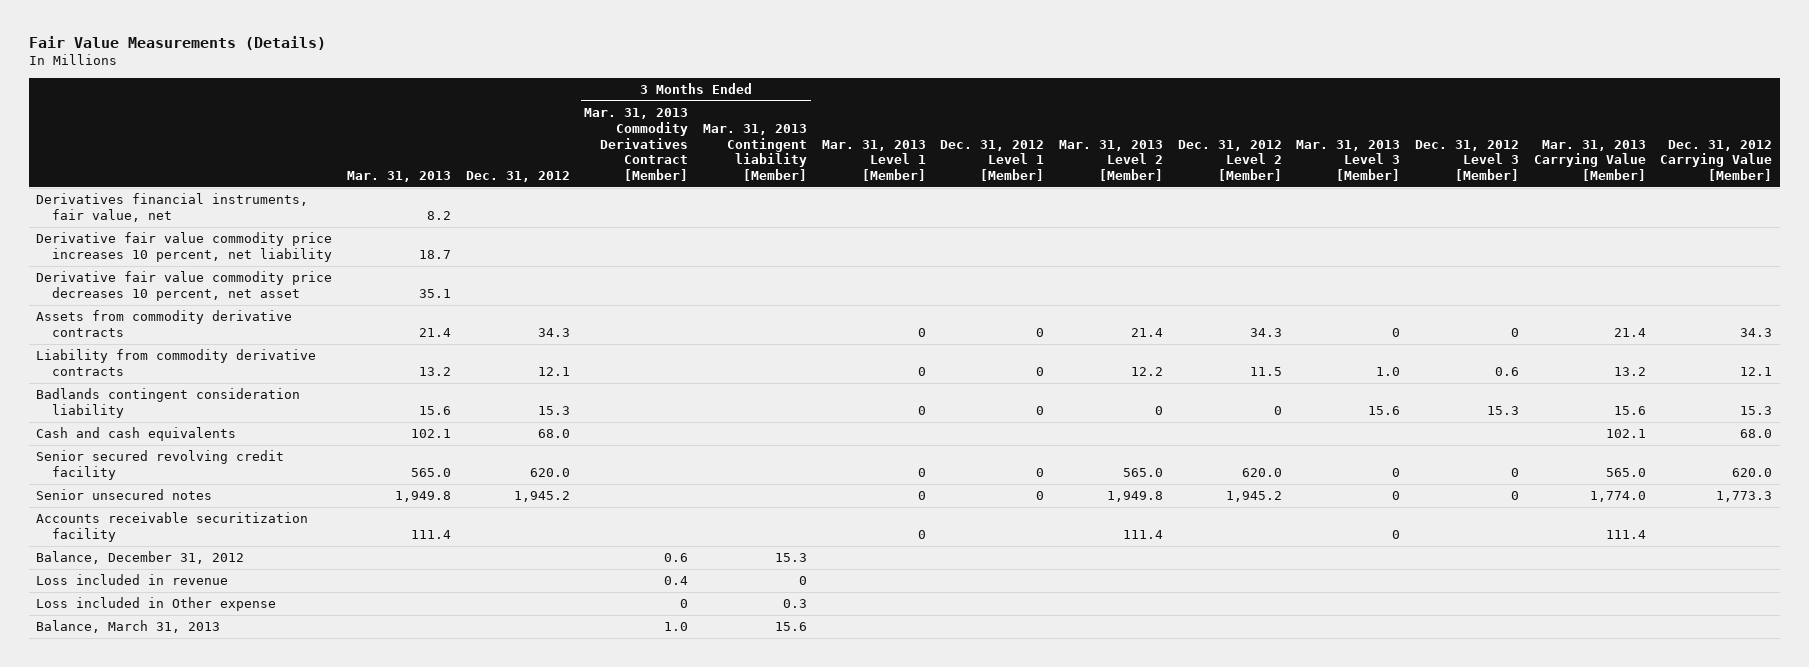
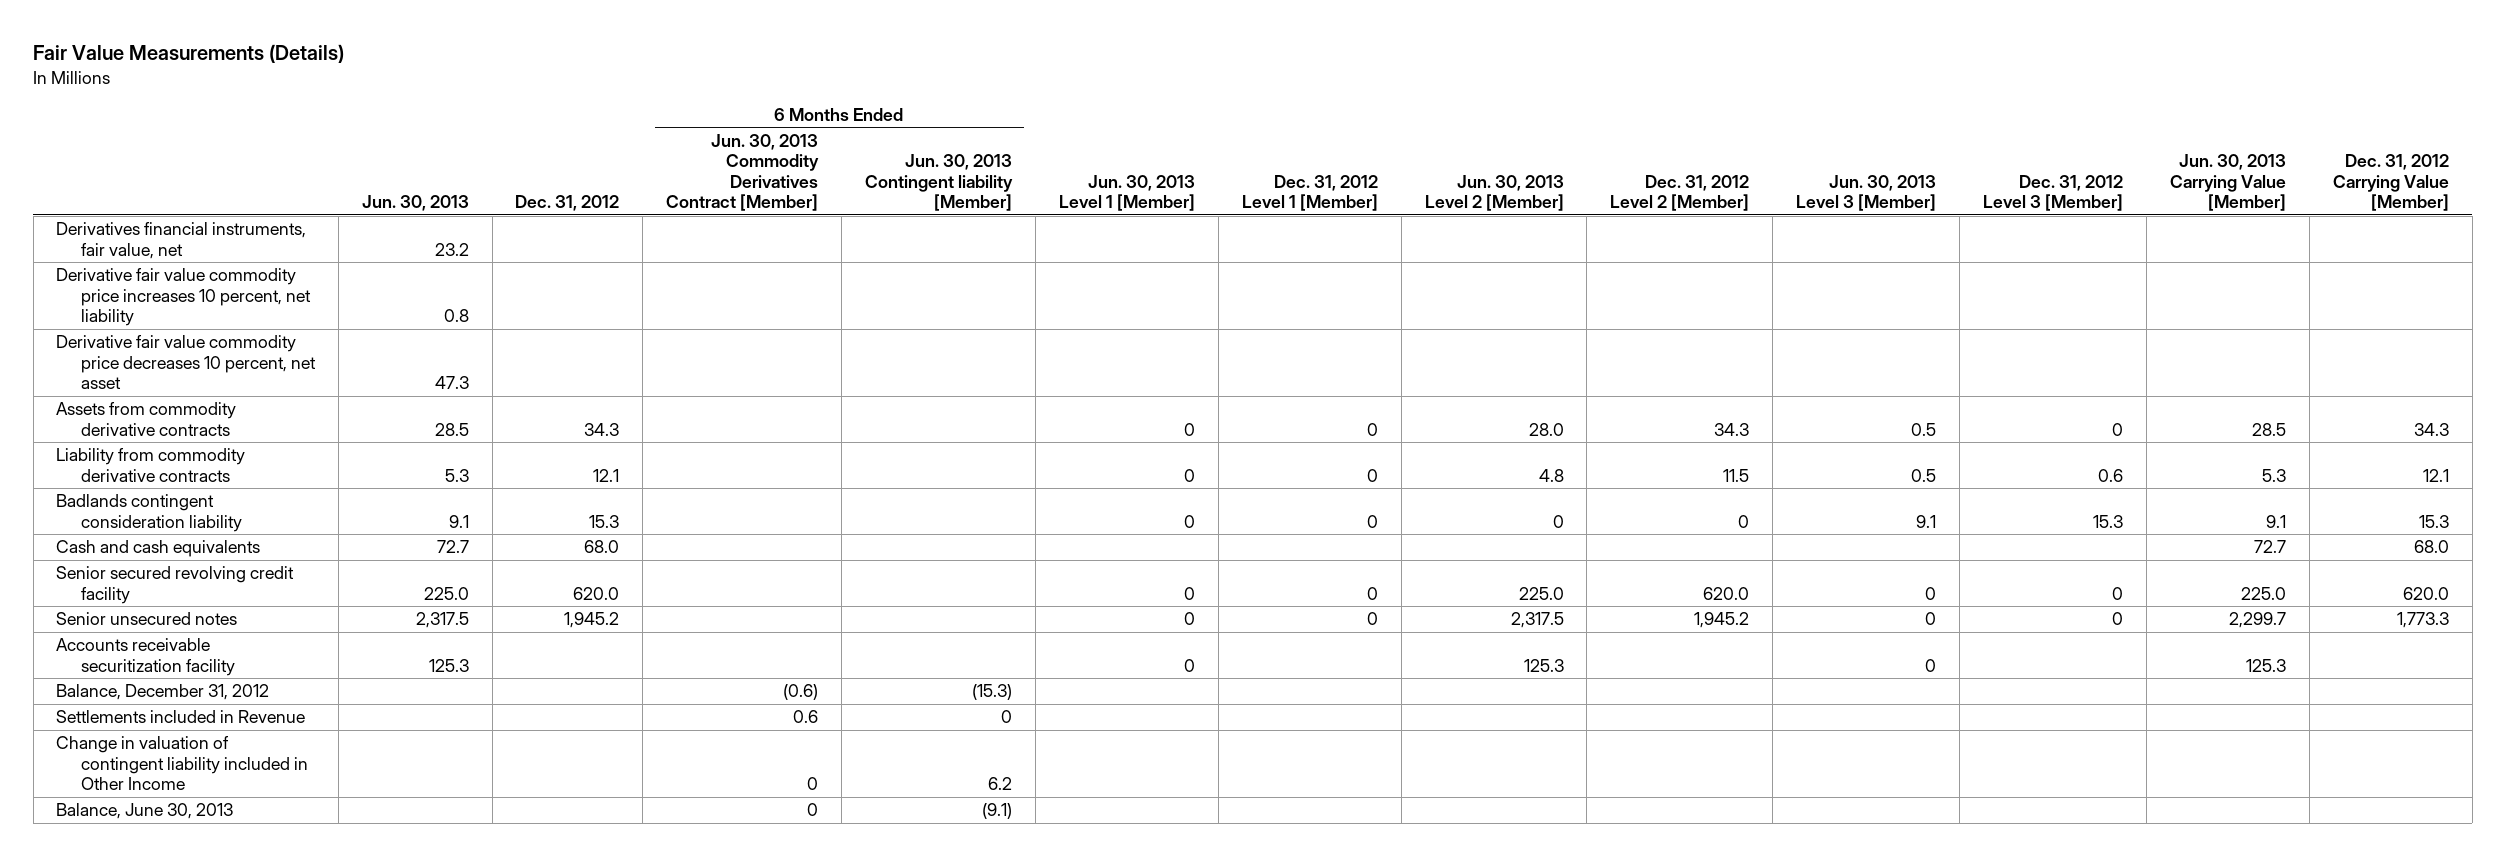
- | Mar. 31, 2013 | Dec. 31, 2012 | 3 Months Ended Mar. 31, 2013 Commodity Derivatives Contract [Member] | 3 Months Ended Mar. 31, 2013 Contingent liability [Member] | Mar. 31, 2013 Level 1 [Member] | Dec. 31, 2012 Level 1 [Member] | Mar. 31, 2013 Level 2 [Member] | Dec. 31, 2012 Level 2 [Member] | Mar. 31, 2013 Level 3 [Member] | Dec. 31, 2012 Level 3 [Member] | Mar. 31, 2013 Carrying Value [Member] | Dec. 31, 2012 Carrying Value [Member]
+ | Jun. 30, 2013 | Dec. 31, 2012 | 6 Months Ended Jun. 30, 2013 Commodity Derivatives Contract [Member] | 6 Months Ended Jun. 30, 2013 Contingent liability [Member] | Jun. 30, 2013 Level 1 [Member] | Dec. 31, 2012 Level 1 [Member] | Jun. 30, 2013 Level 2 [Member] | Dec. 31, 2012 Level 2 [Member] | Jun. 30, 2013 Level 3 [Member] | Dec. 31, 2012 Level 3 [Member] | Jun. 30, 2013 Carrying Value [Member] | Dec. 31, 2012 Carrying Value [Member]
- Loss included in revenue | | | 0.4 | 0 | | | | | | | |
- Loss included in Other expense | | | 0 | 0.3 | | | | | | | |
- Balance, March 31, 2013 | | | 1.0 | 15.6 | | | | | | | |
+ Settlements included in Revenue | | | 0.6 | 0 | | | | | | | |
+ Change in valuation of contingent liability included in Other Income | | | 0 | 6.2 | | | | | | | |
+ Balance, June 30, 2013 | | | 0 | (9.1) | | | | | | | |

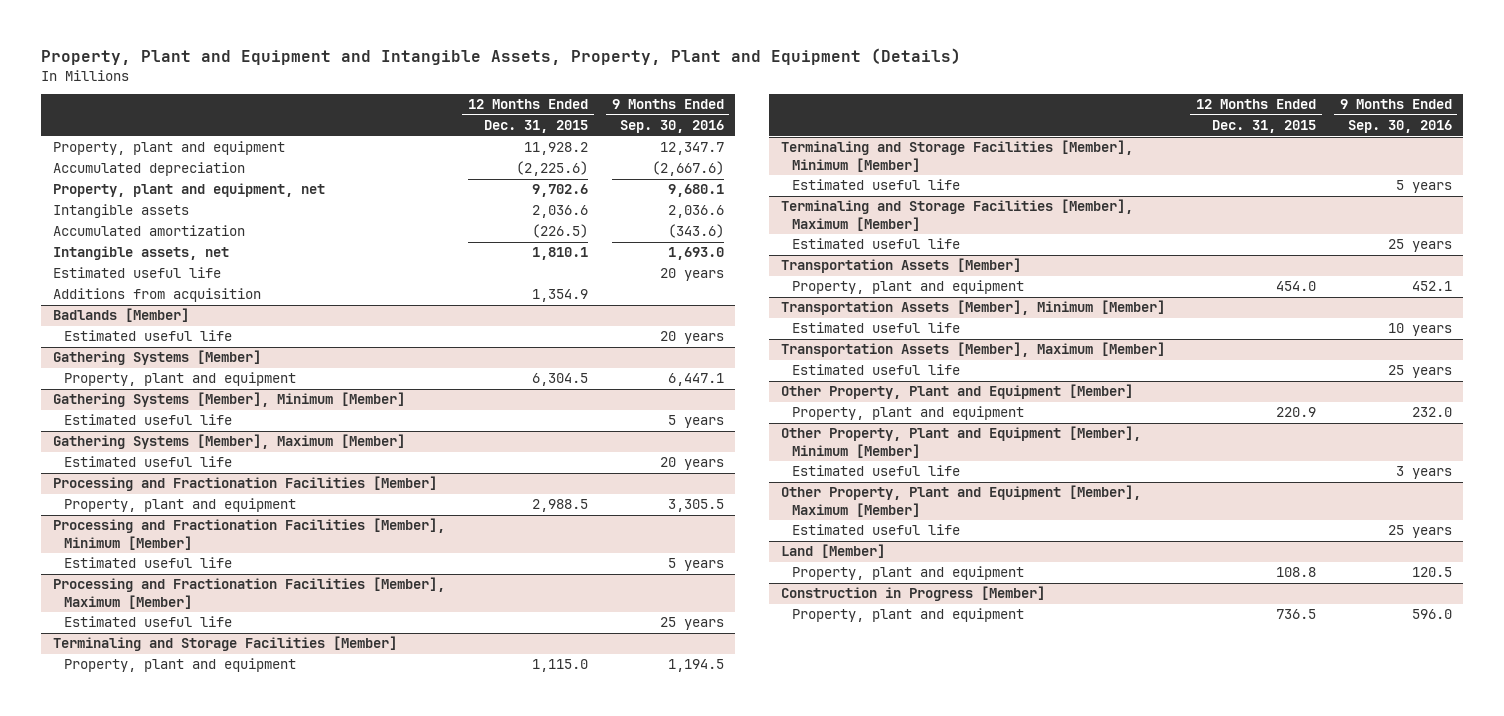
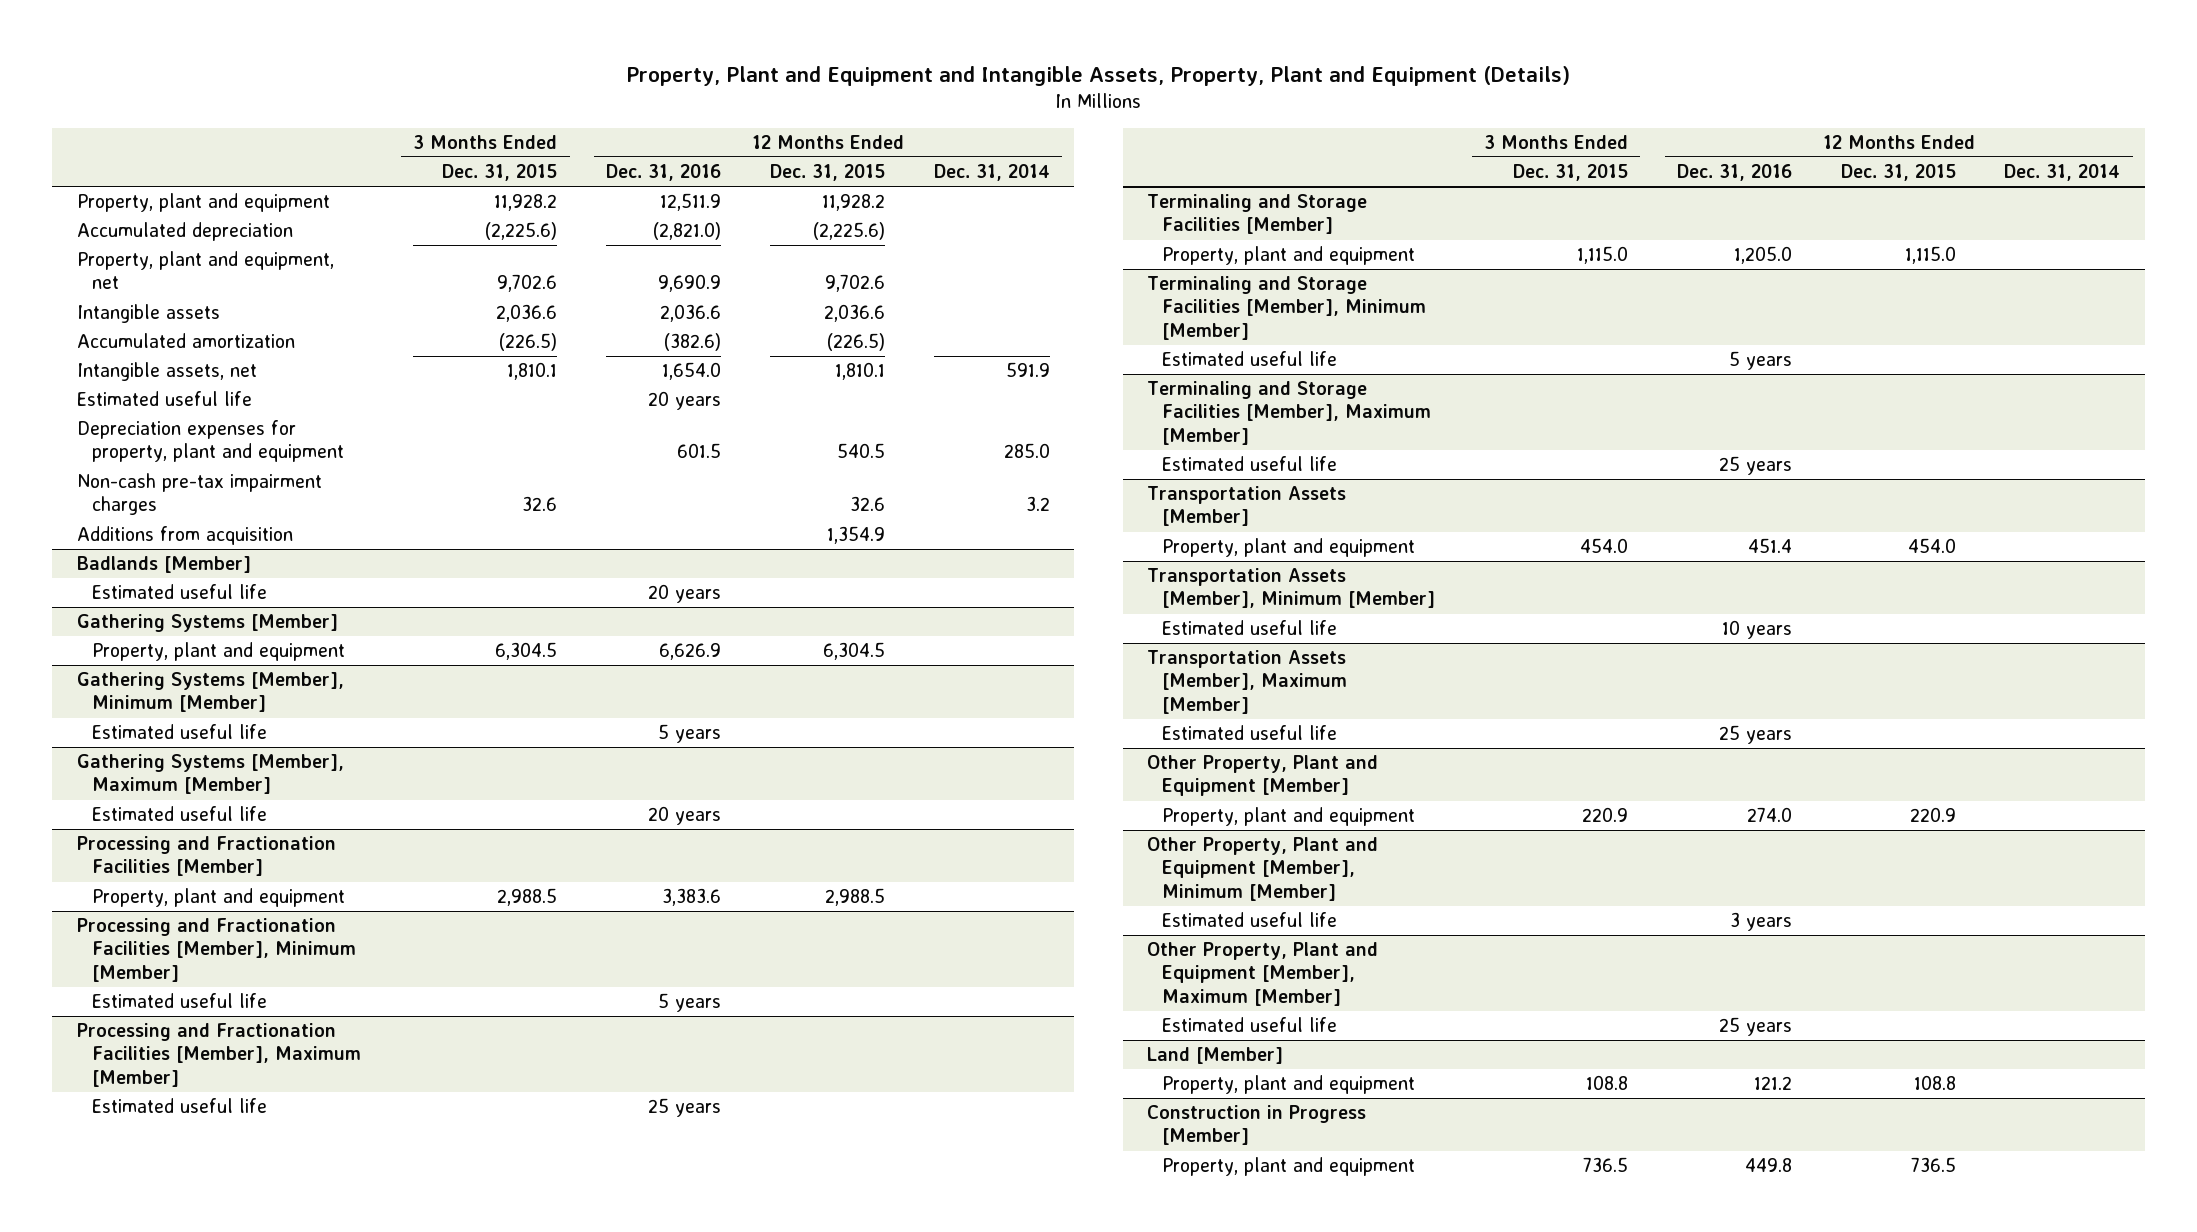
- | 12 Months Ended Dec. 31, 2015 | 9 Months Ended Sep. 30, 2016
+ | 3 Months Ended Dec. 31, 2015 | 12 Months Ended Dec. 31, 2016 | 12 Months Ended Dec. 31, 2015 | 12 Months Ended Dec. 31, 2014
+ Depreciation expenses for property, plant and equipment | | 601.5 | 540.5 | 285.0
+ Non-cash pre-tax impairment charges | 32.6 | | 32.6 | 3.2

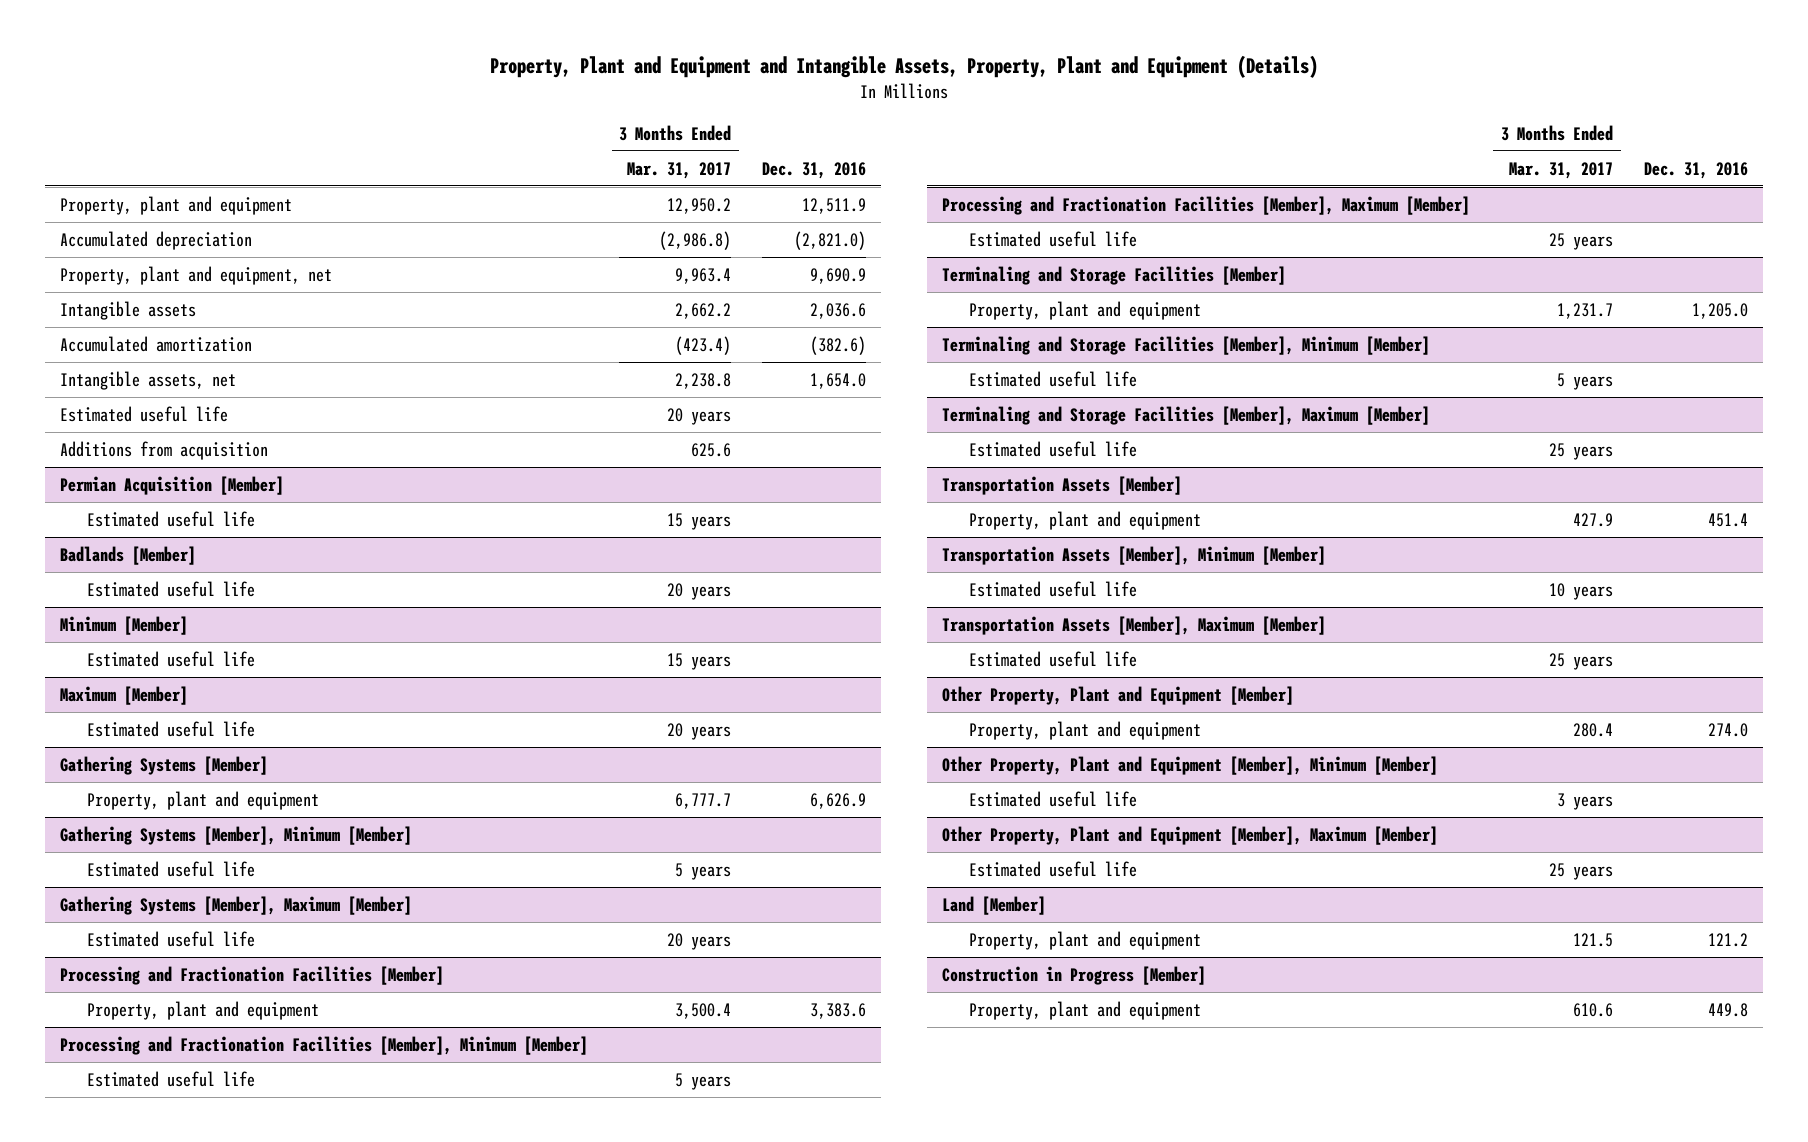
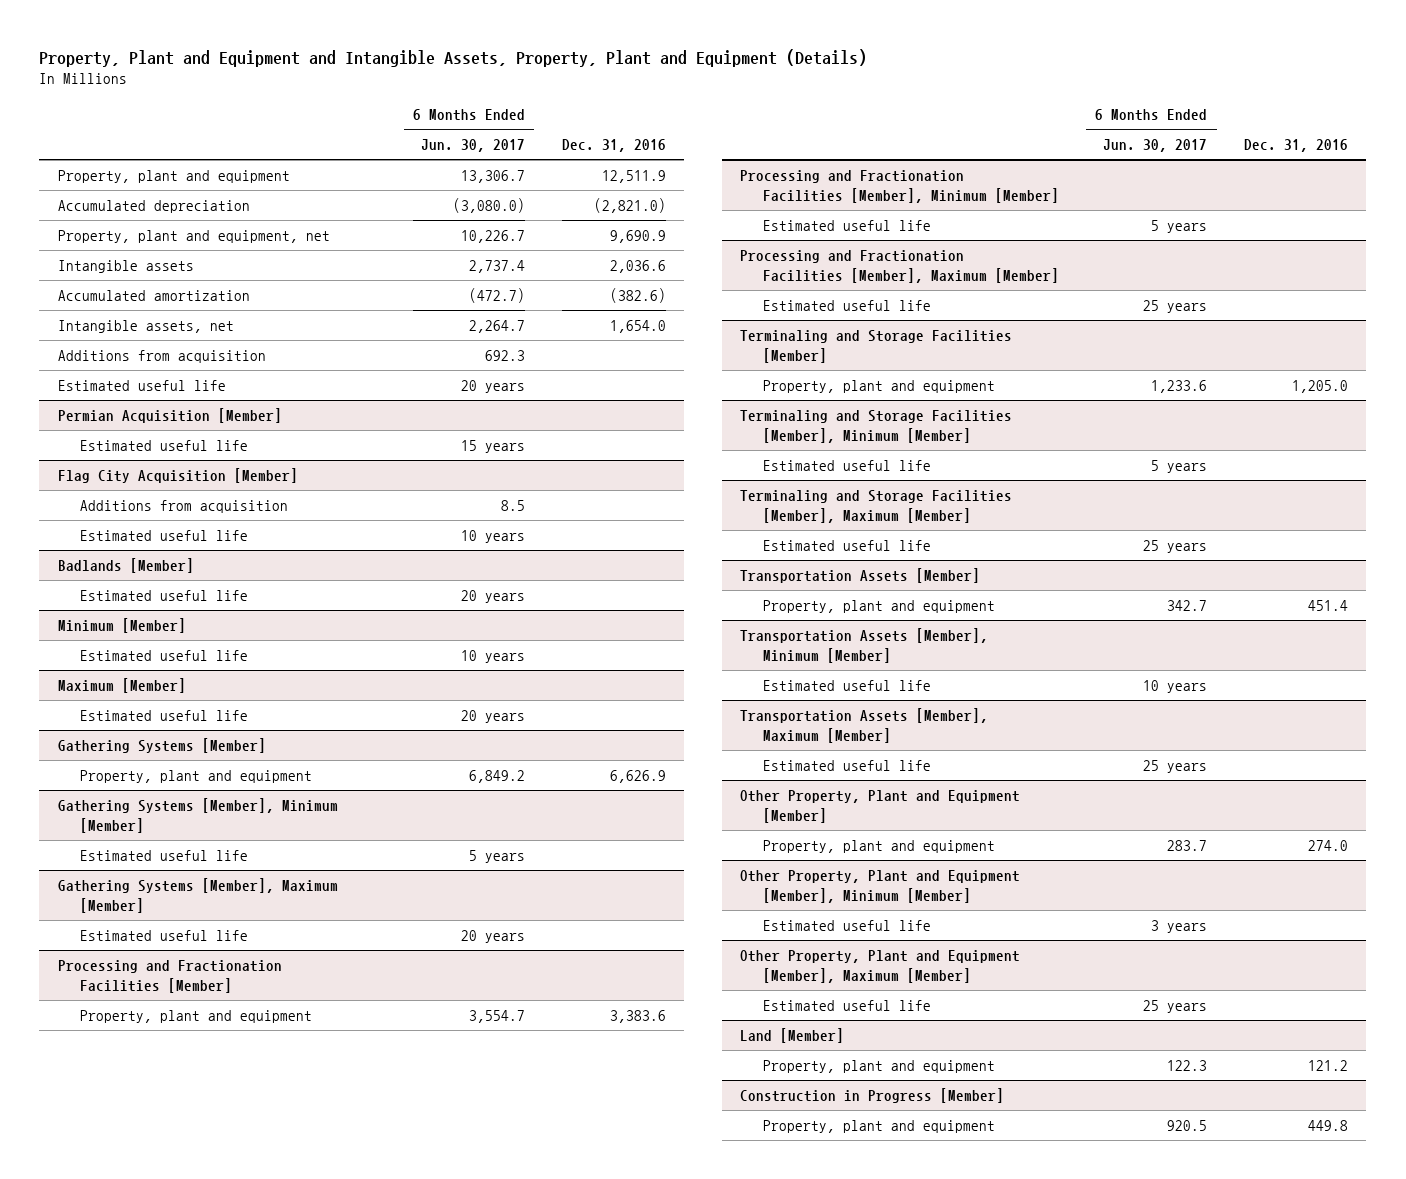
- | 3 Months Ended Mar. 31, 2017 | Dec. 31, 2016
+ | 6 Months Ended Jun. 30, 2017 | Dec. 31, 2016
moved down: Estimated useful life | 20 years |
+ Flag City Acquisition [Member]
+ Additions from acquisition | 8.5 |
+ Estimated useful life | 10 years |

